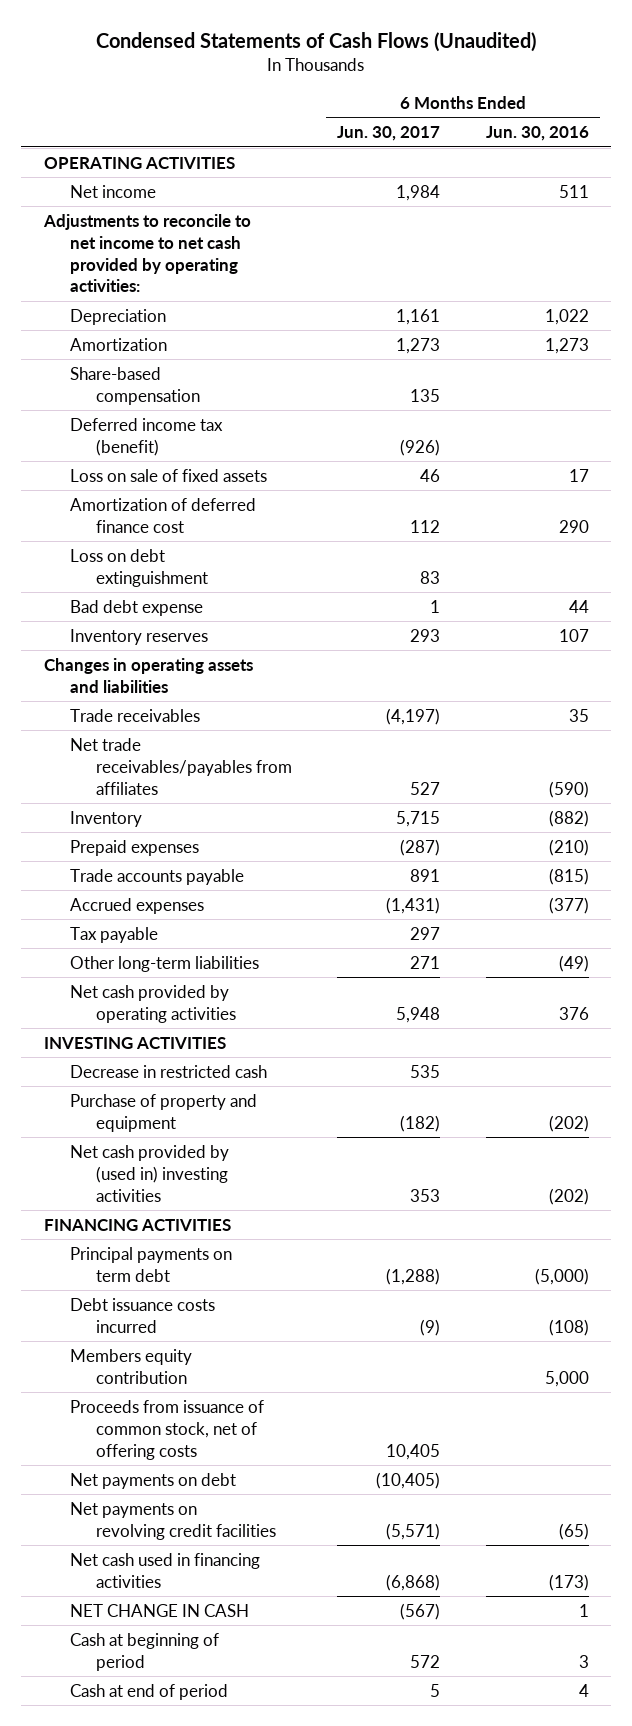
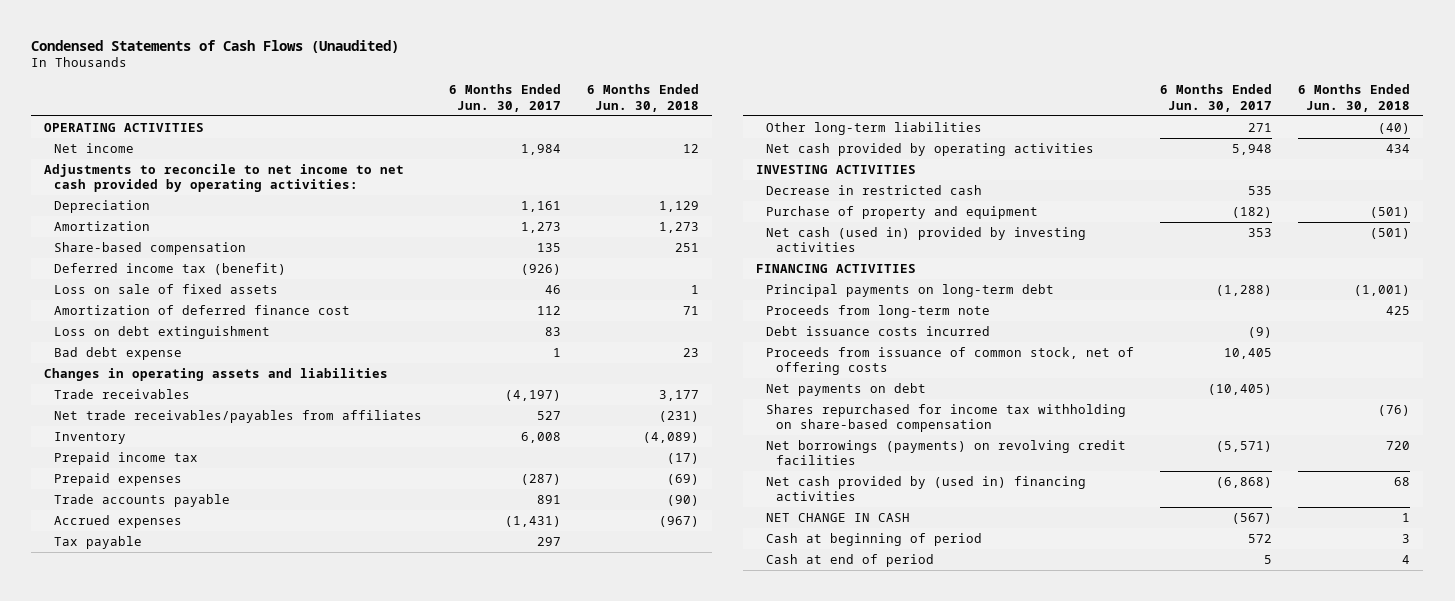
- | 6 Months Ended Jun. 30, 2017 | 6 Months Ended Jun. 30, 2016
+ | 6 Months Ended Jun. 30, 2017 | 6 Months Ended Jun. 30, 2018
- Inventory reserves | 293 | 107
- Inventory | 5,715 | (882)
+ Inventory | 6,008 | (4,089)
+ Prepaid income tax | | (17)
- Net cash provided by (used in) investing activities | 353 | (202)
+ Net cash (used in) provided by investing activities | 353 | (501)
- Principal payments on term debt | (1,288) | (5,000)
+ Principal payments on long-term debt | (1,288) | (1,001)
+ Proceeds from long-term note | | 425
- Members equity contribution | | 5,000
- Net payments on revolving credit facilities | (5,571) | (65)
- Net cash used in financing activities | (6,868) | (173)
+ Shares repurchased for income tax withholding on share-based compensation | | (76)
+ Net borrowings (payments) on revolving credit facilities | (5,571) | 720
+ Net cash provided by (used in) financing activities | (6,868) | 68

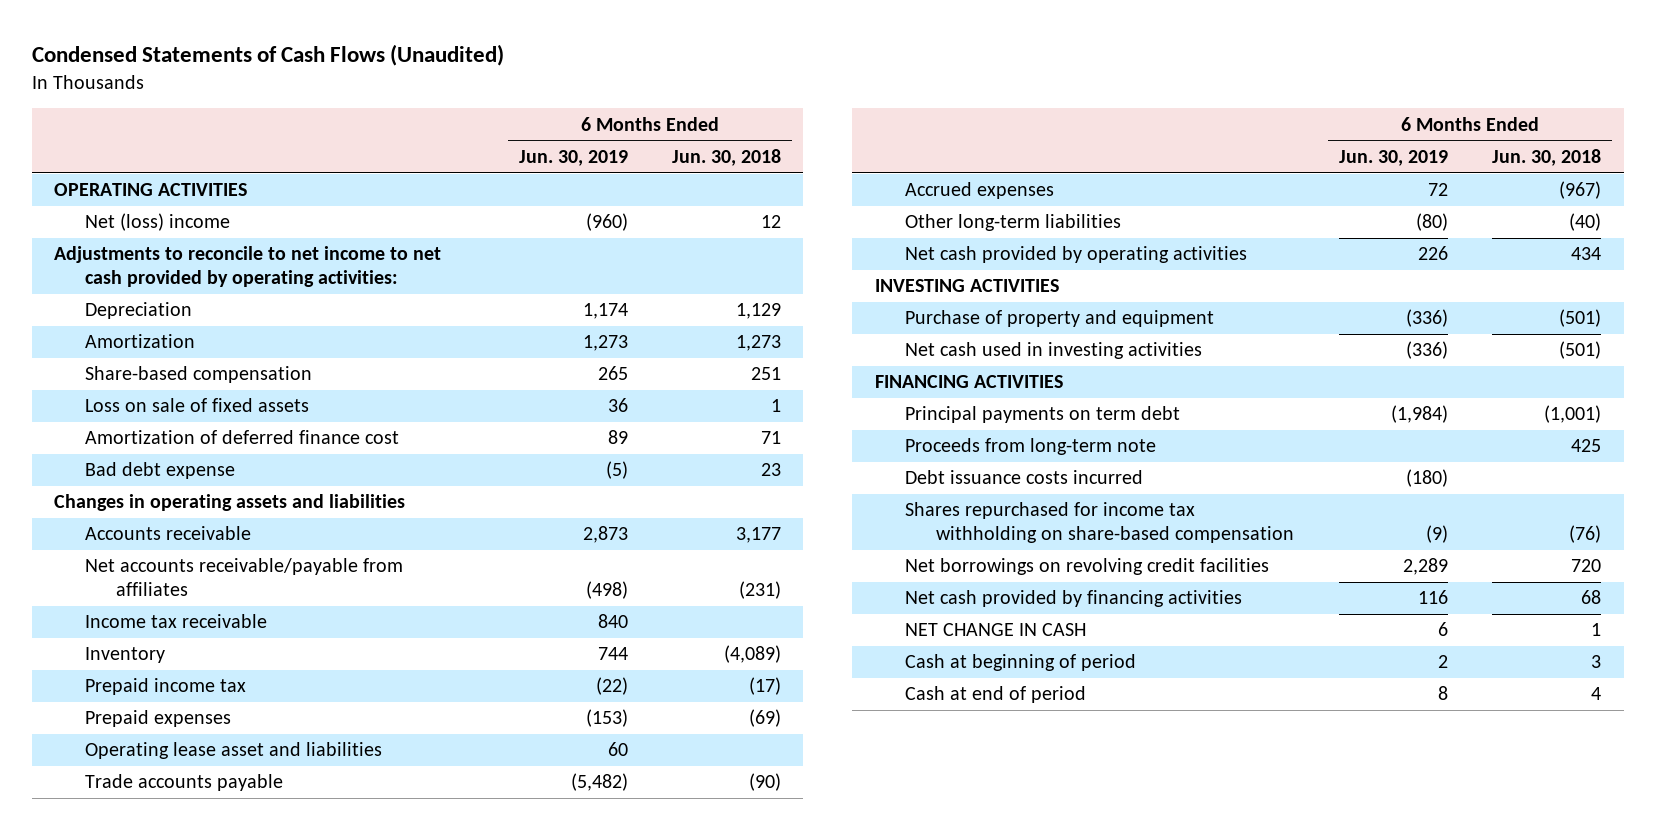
- | 6 Months Ended Jun. 30, 2017 | 6 Months Ended Jun. 30, 2018
+ | 6 Months Ended Jun. 30, 2019 | 6 Months Ended Jun. 30, 2018
- Net income | 1,984 | 12
+ Net (loss) income | (960) | 12
- Deferred income tax (benefit) | (926) |
- Loss on debt extinguishment | 83 |
- Trade receivables | (4,197) | 3,177
- Net trade receivables/payables from affiliates | 527 | (231)
+ Accounts receivable | 2,873 | 3,177
+ Net accounts receivable/payable from affiliates | (498) | (231)
+ Income tax receivable | 840 |
+ Operating lease asset and liabilities | 60 |
- Tax payable | 297 |
- Decrease in restricted cash | 535 |
- Net cash (used in) provided by investing activities | 353 | (501)
+ Net cash used in investing activities | (336) | (501)
- Principal payments on long-term debt | (1,288) | (1,001)
+ Principal payments on term debt | (1,984) | (1,001)
- Proceeds from issuance of common stock, net of offering costs | 10,405 |
- Net payments on debt | (10,405) |
- Net borrowings (payments) on revolving credit facilities | (5,571) | 720
- Net cash provided by (used in) financing activities | (6,868) | 68
+ Net borrowings on revolving credit facilities | 2,289 | 720
+ Net cash provided by financing activities | 116 | 68

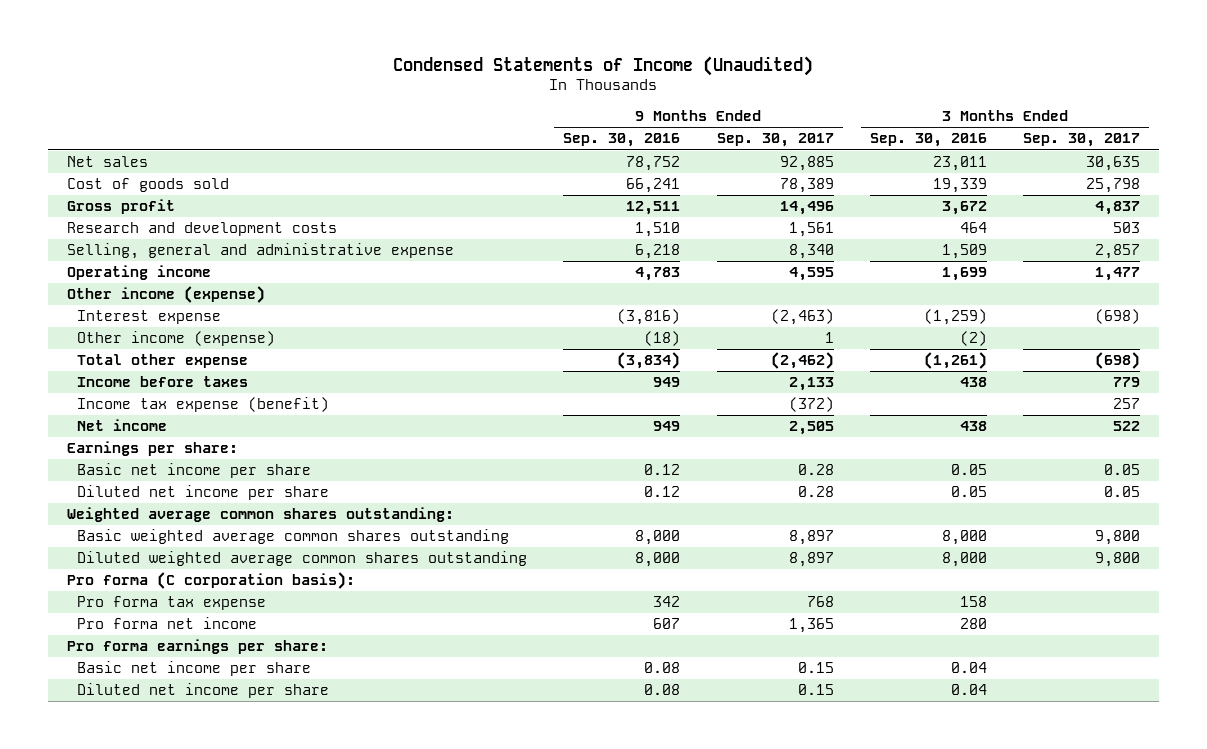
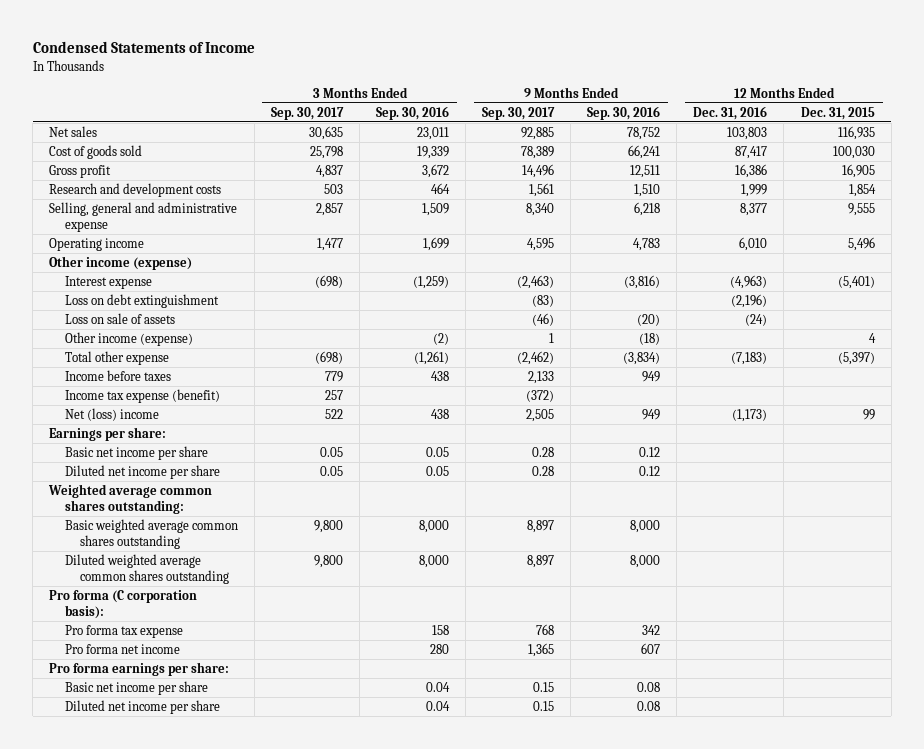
- Condensed Statements of Income (Unaudited)
+ Condensed Statements of Income
- | 9 Months Ended Sep. 30, 2016 | 9 Months Ended Sep. 30, 2017 | 3 Months Ended Sep. 30, 2016 | 3 Months Ended Sep. 30, 2017
+ | 3 Months Ended Sep. 30, 2017 | 3 Months Ended Sep. 30, 2016 | 9 Months Ended Sep. 30, 2017 | 9 Months Ended Sep. 30, 2016 | 12 Months Ended Dec. 31, 2016 | 12 Months Ended Dec. 31, 2015
+ Loss on debt extinguishment | | | (83) | | (2,196) |
+ Loss on sale of assets | | | (46) | (20) | (24) |
- Net income | 949 | 2,505 | 438 | 522
+ Net (loss) income | 522 | 438 | 2,505 | 949 | (1,173) | 99

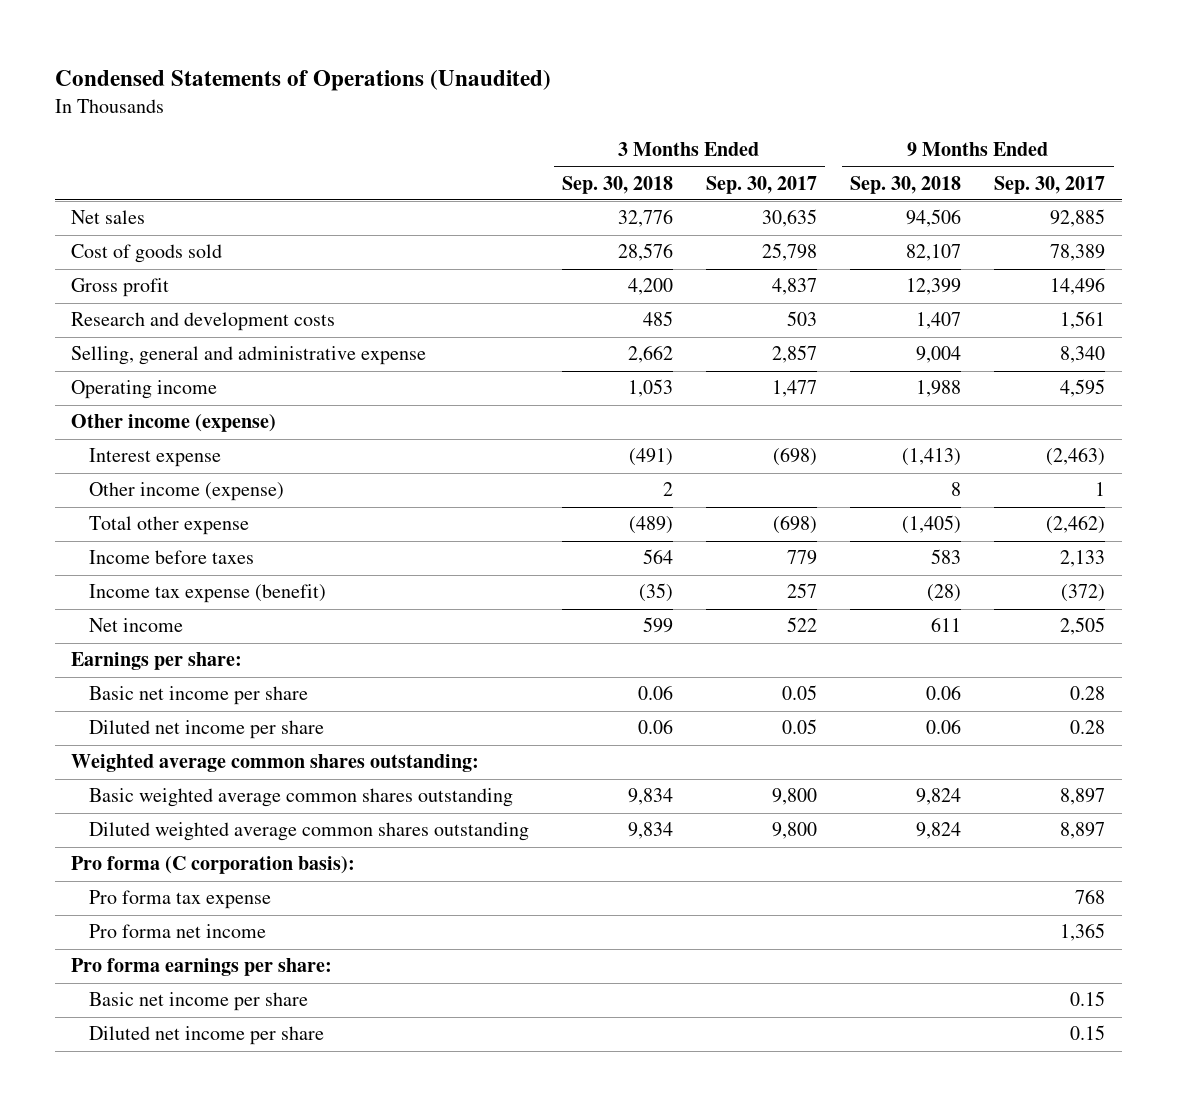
- Condensed Statements of Income
+ Condensed Statements of Operations (Unaudited)
- | 3 Months Ended Sep. 30, 2017 | 3 Months Ended Sep. 30, 2016 | 9 Months Ended Sep. 30, 2017 | 9 Months Ended Sep. 30, 2016 | 12 Months Ended Dec. 31, 2016 | 12 Months Ended Dec. 31, 2015
+ | 3 Months Ended Sep. 30, 2018 | 3 Months Ended Sep. 30, 2017 | 9 Months Ended Sep. 30, 2018 | 9 Months Ended Sep. 30, 2017
- Loss on debt extinguishment | | | (83) | | (2,196) |
- Loss on sale of assets | | | (46) | (20) | (24) |
- Net (loss) income | 522 | 438 | 2,505 | 949 | (1,173) | 99
+ Net income | 599 | 522 | 611 | 2,505

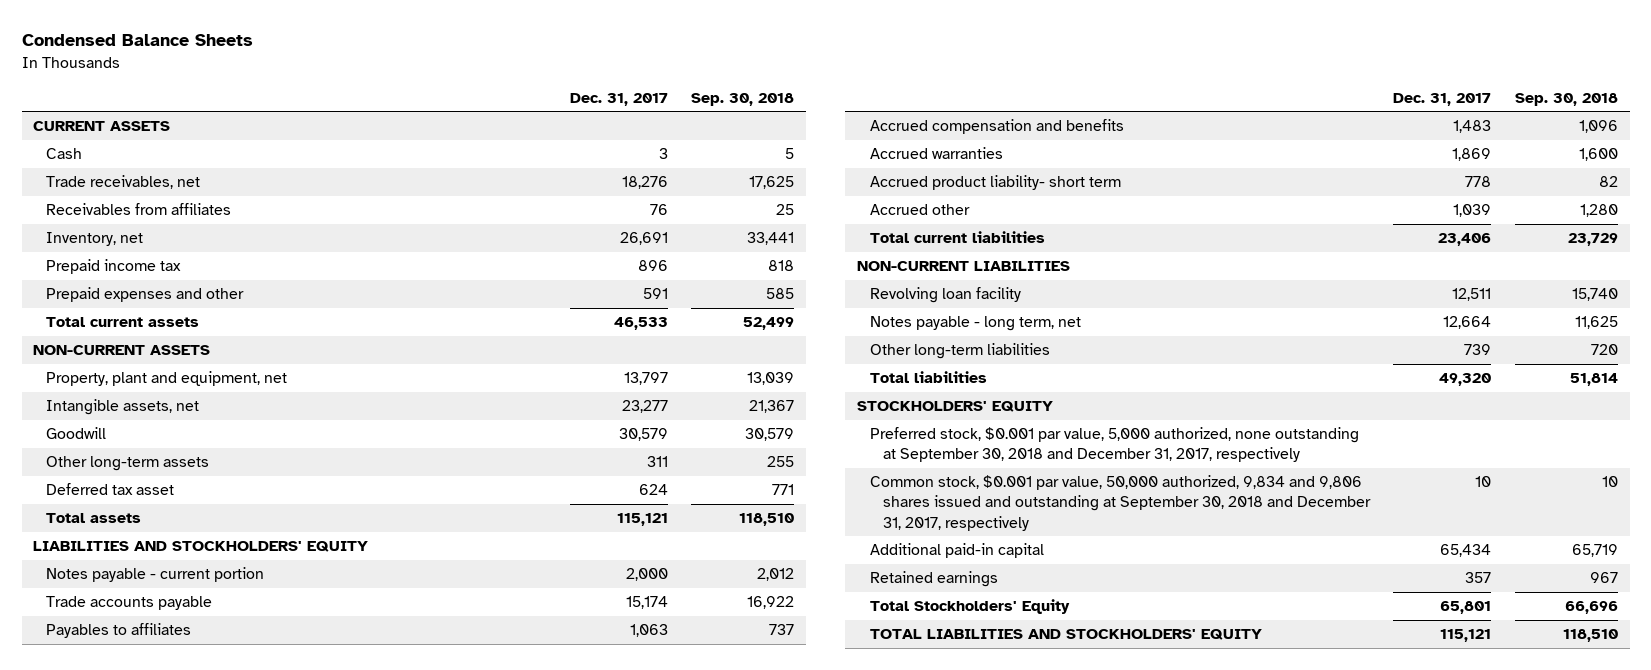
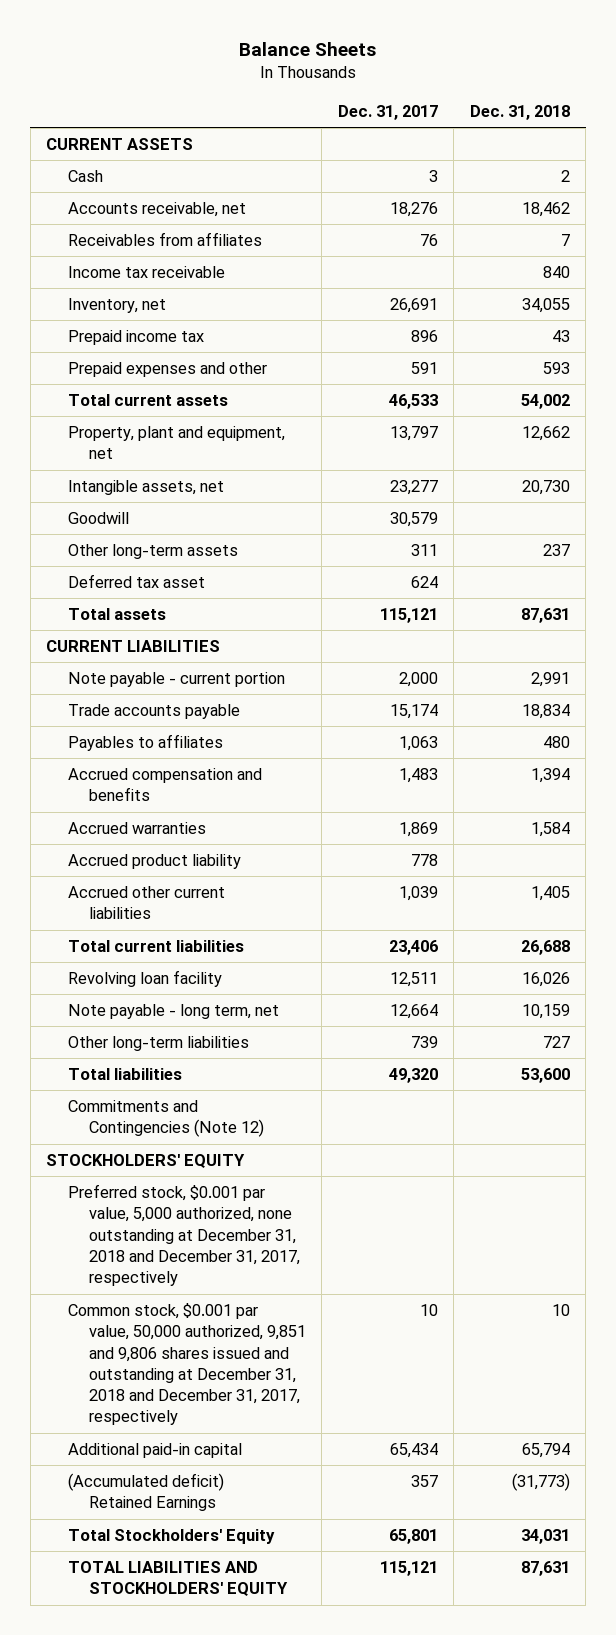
- Condensed Balance Sheets
+ Balance Sheets
- | Dec. 31, 2017 | Sep. 30, 2018
+ | Dec. 31, 2017 | Dec. 31, 2018
- Trade receivables, net | 18,276 | 17,625
+ Accounts receivable, net | 18,276 | 18,462
+ Income tax receivable | | 840
- NON-CURRENT ASSETS
- LIABILITIES AND STOCKHOLDERS' EQUITY
- Notes payable - current portion | 2,000 | 2,012
+ CURRENT LIABILITIES
+ Note payable - current portion | 2,000 | 2,991
- Accrued product liability- short term | 778 | 82
- Accrued other | 1,039 | 1,280
+ Accrued product liability | 778 |
+ Accrued other current liabilities | 1,039 | 1,405
- NON-CURRENT LIABILITIES
- Notes payable - long term, net | 12,664 | 11,625
+ Note payable - long term, net | 12,664 | 10,159
+ Commitments and Contingencies (Note 12)
- Preferred stock, $0.001 par value, 5,000 authorized, none outstanding at September 30, 2018 and December 31, 2017, respectively
- Common stock, $0.001 par value, 50,000 authorized, 9,834 and 9,806 shares issued and outstanding at September 30, 2018 and December 31, 2017, respectively | 10 | 10
+ Preferred stock, $0.001 par value, 5,000 authorized, none outstanding at December 31, 2018 and December 31, 2017, respectively
+ Common stock, $0.001 par value, 50,000 authorized, 9,851 and 9,806 shares issued and outstanding at December 31, 2018 and December 31, 2017, respectively | 10 | 10
- Retained earnings | 357 | 967
+ (Accumulated deficit) Retained Earnings | 357 | (31,773)

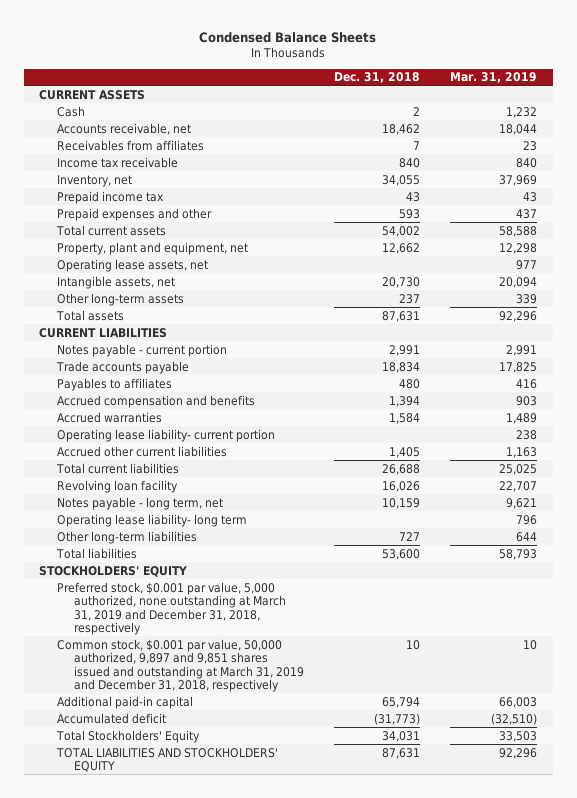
- Balance Sheets
+ Condensed Balance Sheets
- | Dec. 31, 2017 | Dec. 31, 2018
+ | Dec. 31, 2018 | Mar. 31, 2019
+ Operating lease assets, net | | 977
- Goodwill | 30,579 |
- Deferred tax asset | 624 |
- Note payable - current portion | 2,000 | 2,991
+ Notes payable - current portion | 2,991 | 2,991
- Accrued product liability | 778 |
+ Operating lease liability- current portion | | 238
- Note payable - long term, net | 12,664 | 10,159
+ Notes payable - long term, net | 10,159 | 9,621
+ Operating lease liability- long term | | 796
- Commitments and Contingencies (Note 12)
- Preferred stock, $0.001 par value, 5,000 authorized, none outstanding at December 31, 2018 and December 31, 2017, respectively
- Common stock, $0.001 par value, 50,000 authorized, 9,851 and 9,806 shares issued and outstanding at December 31, 2018 and December 31, 2017, respectively | 10 | 10
+ Preferred stock, $0.001 par value, 5,000 authorized, none outstanding at March 31, 2019 and December 31, 2018, respectively
+ Common stock, $0.001 par value, 50,000 authorized, 9,897 and 9,851 shares issued and outstanding at March 31, 2019 and December 31, 2018, respectively | 10 | 10
- (Accumulated deficit) Retained Earnings | 357 | (31,773)
+ Accumulated deficit | (31,773) | (32,510)

